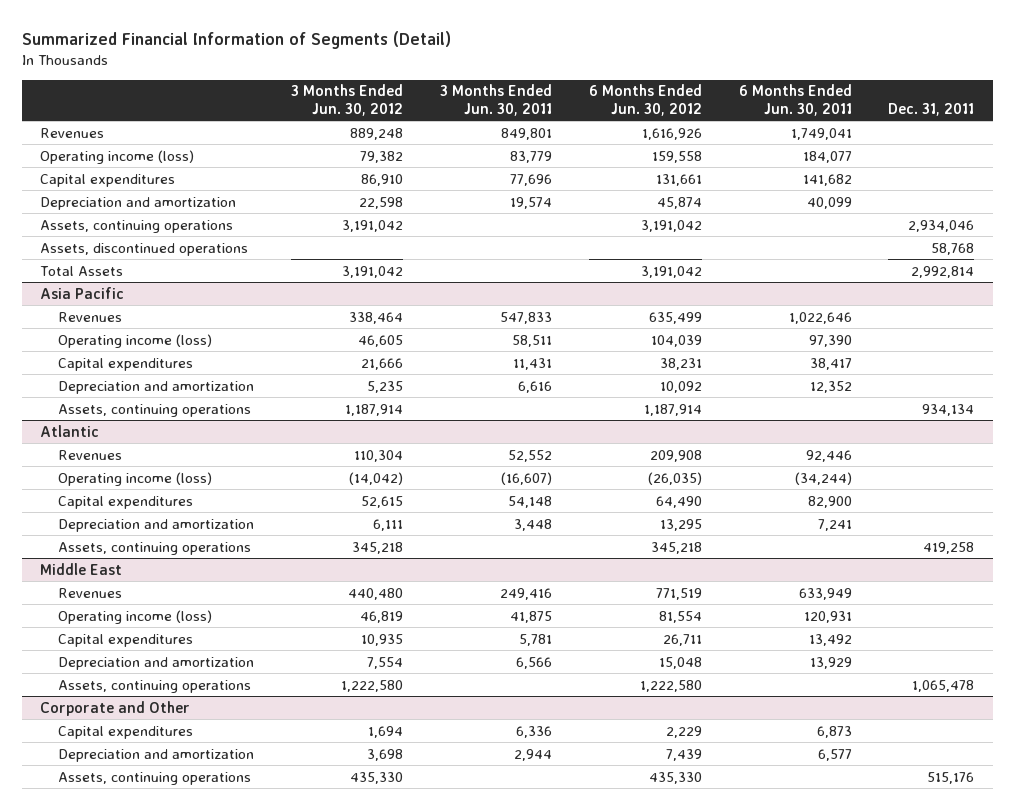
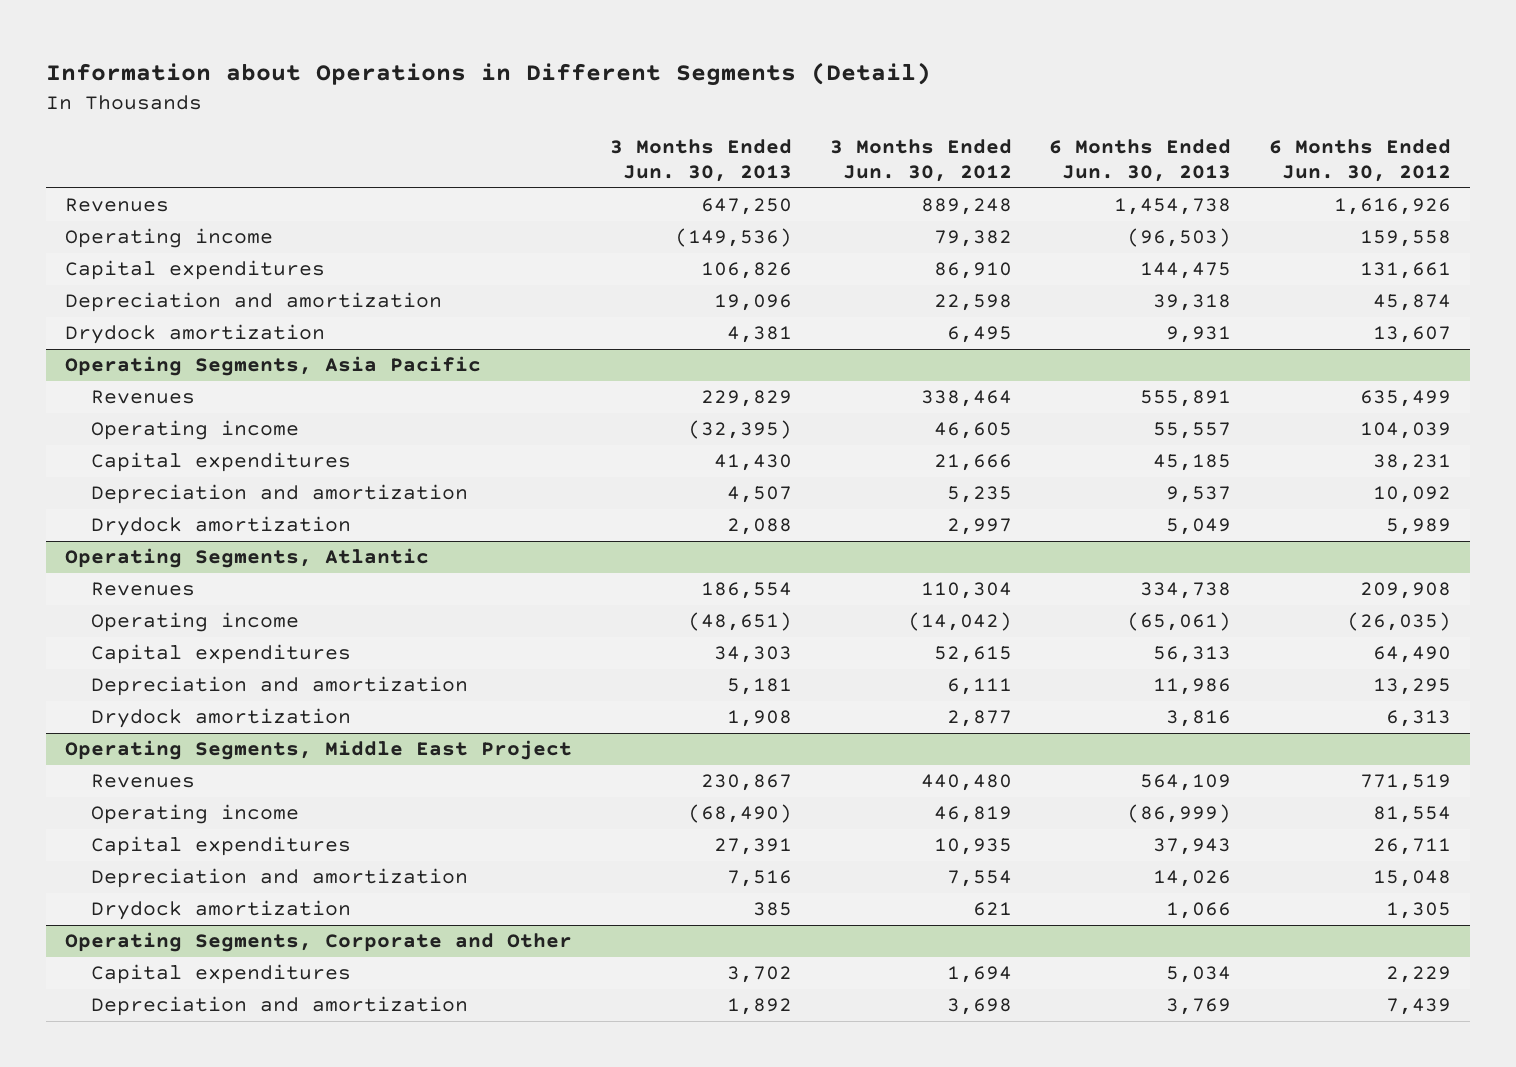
- Summarized Financial Information of Segments (Detail)
+ Information about Operations in Different Segments (Detail)
- | 3 Months Ended Jun. 30, 2012 | 3 Months Ended Jun. 30, 2011 | 6 Months Ended Jun. 30, 2012 | 6 Months Ended Jun. 30, 2011 | Dec. 31, 2011
+ | 3 Months Ended Jun. 30, 2013 | 3 Months Ended Jun. 30, 2012 | 6 Months Ended Jun. 30, 2013 | 6 Months Ended Jun. 30, 2012
- Operating income (loss) | 79,382 | 83,779 | 159,558 | 184,077 |
+ Operating income | (149,536) | 79,382 | (96,503) | 159,558
- Assets, continuing operations | 3,191,042 | | 3,191,042 | | 2,934,046
- Assets, discontinued operations | | | | | 58,768
- Total Assets | 3,191,042 | | 3,191,042 | | 2,992,814
- Asia Pacific
+ Drydock amortization | 4,381 | 6,495 | 9,931 | 13,607
+ Operating Segments, Asia Pacific
- Operating income (loss) | 46,605 | 58,511 | 104,039 | 97,390 |
+ Operating income | (32,395) | 46,605 | 55,557 | 104,039
- Assets, continuing operations | 1,187,914 | | 1,187,914 | | 934,134
- Atlantic
+ Drydock amortization | 2,088 | 2,997 | 5,049 | 5,989
+ Operating Segments, Atlantic
- Operating income (loss) | (14,042) | (16,607) | (26,035) | (34,244) |
+ Operating income | (48,651) | (14,042) | (65,061) | (26,035)
- Assets, continuing operations | 345,218 | | 345,218 | | 419,258
- Middle East
+ Drydock amortization | 1,908 | 2,877 | 3,816 | 6,313
+ Operating Segments, Middle East Project
- Operating income (loss) | 46,819 | 41,875 | 81,554 | 120,931 |
+ Operating income | (68,490) | 46,819 | (86,999) | 81,554
- Assets, continuing operations | 1,222,580 | | 1,222,580 | | 1,065,478
- Corporate and Other
+ Drydock amortization | 385 | 621 | 1,066 | 1,305
+ Operating Segments, Corporate and Other
- Assets, continuing operations | 435,330 | | 435,330 | | 515,176

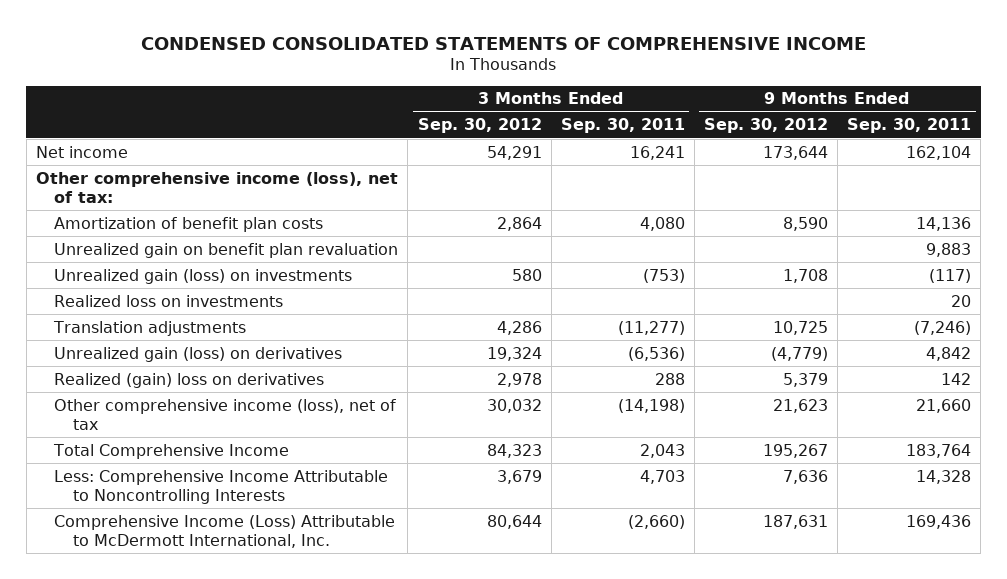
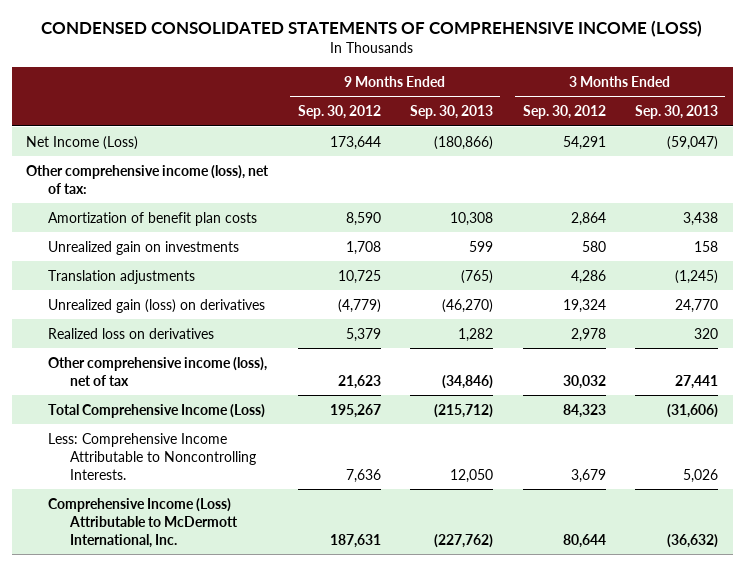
- CONDENSED CONSOLIDATED STATEMENTS OF COMPREHENSIVE INCOME
+ CONDENSED CONSOLIDATED STATEMENTS OF COMPREHENSIVE INCOME (LOSS)
- | 3 Months Ended Sep. 30, 2012 | 3 Months Ended Sep. 30, 2011 | 9 Months Ended Sep. 30, 2012 | 9 Months Ended Sep. 30, 2011
+ | 9 Months Ended Sep. 30, 2012 | 9 Months Ended Sep. 30, 2013 | 3 Months Ended Sep. 30, 2012 | 3 Months Ended Sep. 30, 2013
- Net income | 54,291 | 16,241 | 173,644 | 162,104
+ Net Income (Loss) | 173,644 | (180,866) | 54,291 | (59,047)
- Unrealized gain on benefit plan revaluation | | | | 9,883
- Unrealized gain (loss) on investments | 580 | (753) | 1,708 | (117)
- Realized loss on investments | | | | 20
+ Unrealized gain on investments | 1,708 | 599 | 580 | 158
- Realized (gain) loss on derivatives | 2,978 | 288 | 5,379 | 142
+ Realized loss on derivatives | 5,379 | 1,282 | 2,978 | 320
- Total Comprehensive Income | 84,323 | 2,043 | 195,267 | 183,764
- Less: Comprehensive Income Attributable to Noncontrolling Interests | 3,679 | 4,703 | 7,636 | 14,328
+ Total Comprehensive Income (Loss) | 195,267 | (215,712) | 84,323 | (31,606)
+ Less: Comprehensive Income Attributable to Noncontrolling Interests. | 7,636 | 12,050 | 3,679 | 5,026

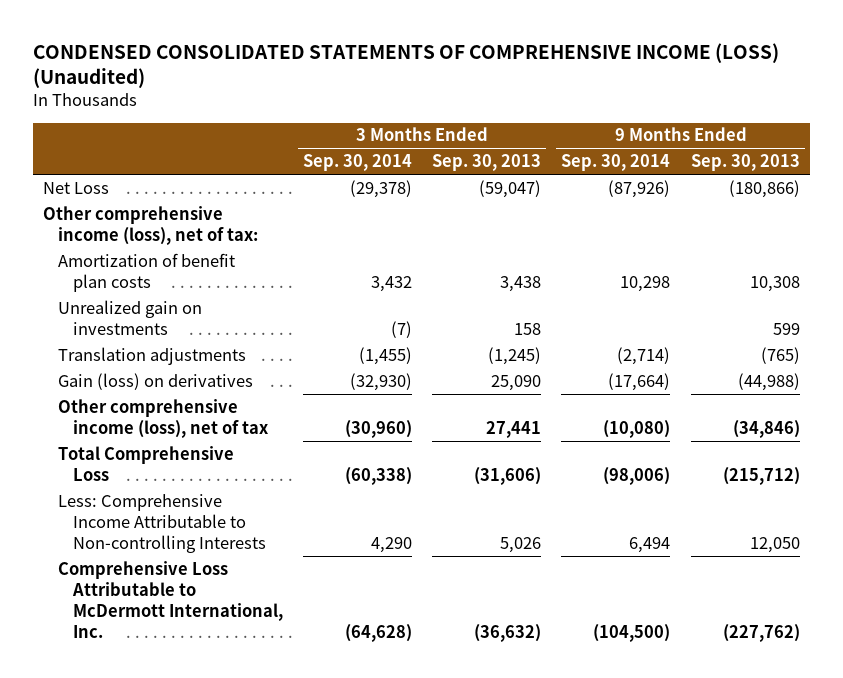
- CONDENSED CONSOLIDATED STATEMENTS OF COMPREHENSIVE INCOME (LOSS)
+ CONDENSED CONSOLIDATED STATEMENTS OF COMPREHENSIVE INCOME (LOSS) (Unaudited)
- | 9 Months Ended Sep. 30, 2012 | 9 Months Ended Sep. 30, 2013 | 3 Months Ended Sep. 30, 2012 | 3 Months Ended Sep. 30, 2013
+ | 3 Months Ended Sep. 30, 2014 | 3 Months Ended Sep. 30, 2013 | 9 Months Ended Sep. 30, 2014 | 9 Months Ended Sep. 30, 2013
- Net Income (Loss) | 173,644 | (180,866) | 54,291 | (59,047)
+ Net Loss | (29,378) | (59,047) | (87,926) | (180,866)
- Unrealized gain (loss) on derivatives | (4,779) | (46,270) | 19,324 | 24,770
- Realized loss on derivatives | 5,379 | 1,282 | 2,978 | 320
+ Gain (loss) on derivatives | (32,930) | 25,090 | (17,664) | (44,988)
- Total Comprehensive Income (Loss) | 195,267 | (215,712) | 84,323 | (31,606)
- Less: Comprehensive Income Attributable to Noncontrolling Interests. | 7,636 | 12,050 | 3,679 | 5,026
- Comprehensive Income (Loss) Attributable to McDermott International, Inc. | 187,631 | (227,762) | 80,644 | (36,632)
+ Total Comprehensive Loss | (60,338) | (31,606) | (98,006) | (215,712)
+ Less: Comprehensive Income Attributable to Non-controlling Interests | 4,290 | 5,026 | 6,494 | 12,050
+ Comprehensive Loss Attributable to McDermott International, Inc. | (64,628) | (36,632) | (104,500) | (227,762)

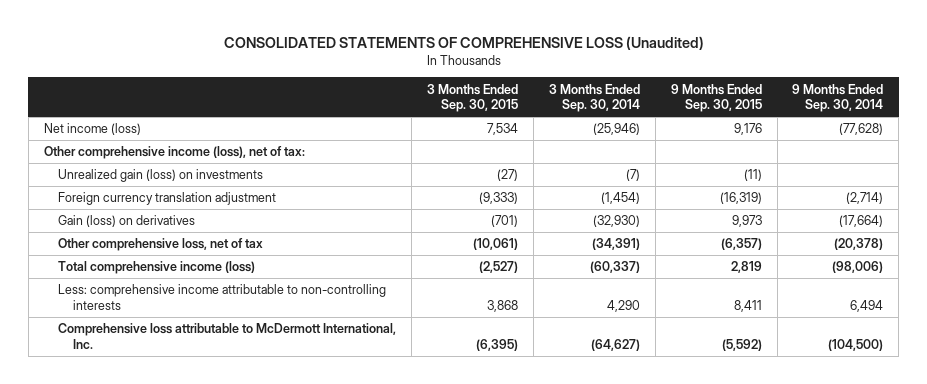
- CONDENSED CONSOLIDATED STATEMENTS OF COMPREHENSIVE INCOME (LOSS) (Unaudited)
+ CONSOLIDATED STATEMENTS OF COMPREHENSIVE LOSS (Unaudited)
- | 3 Months Ended Sep. 30, 2014 | 3 Months Ended Sep. 30, 2013 | 9 Months Ended Sep. 30, 2014 | 9 Months Ended Sep. 30, 2013
+ | 3 Months Ended Sep. 30, 2015 | 3 Months Ended Sep. 30, 2014 | 9 Months Ended Sep. 30, 2015 | 9 Months Ended Sep. 30, 2014
- Net Loss | (29,378) | (59,047) | (87,926) | (180,866)
+ Net income (loss) | 7,534 | (25,946) | 9,176 | (77,628)
- Amortization of benefit plan costs | 3,432 | 3,438 | 10,298 | 10,308
- Unrealized gain on investments | (7) | 158 | | 599
- Translation adjustments | (1,455) | (1,245) | (2,714) | (765)
+ Unrealized gain (loss) on investments | (27) | (7) | (11) |
+ Foreign currency translation adjustment | (9,333) | (1,454) | (16,319) | (2,714)
- Other comprehensive income (loss), net of tax | (30,960) | 27,441 | (10,080) | (34,846)
- Total Comprehensive Loss | (60,338) | (31,606) | (98,006) | (215,712)
- Less: Comprehensive Income Attributable to Non-controlling Interests | 4,290 | 5,026 | 6,494 | 12,050
- Comprehensive Loss Attributable to McDermott International, Inc. | (64,628) | (36,632) | (104,500) | (227,762)
+ Other comprehensive loss, net of tax | (10,061) | (34,391) | (6,357) | (20,378)
+ Total comprehensive income (loss) | (2,527) | (60,337) | 2,819 | (98,006)
+ Less: comprehensive income attributable to non-controlling interests | 3,868 | 4,290 | 8,411 | 6,494
+ Comprehensive loss attributable to McDermott International, Inc. | (6,395) | (64,627) | (5,592) | (104,500)

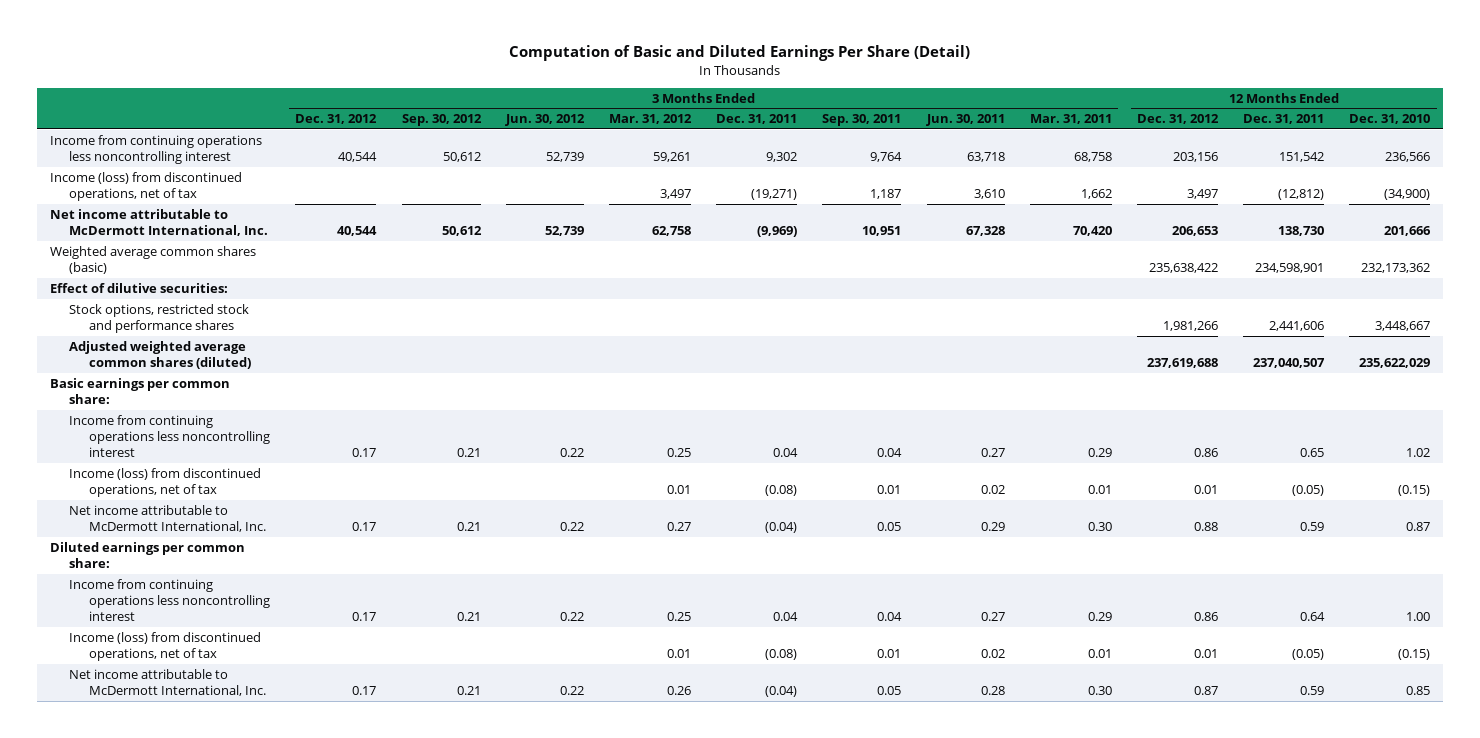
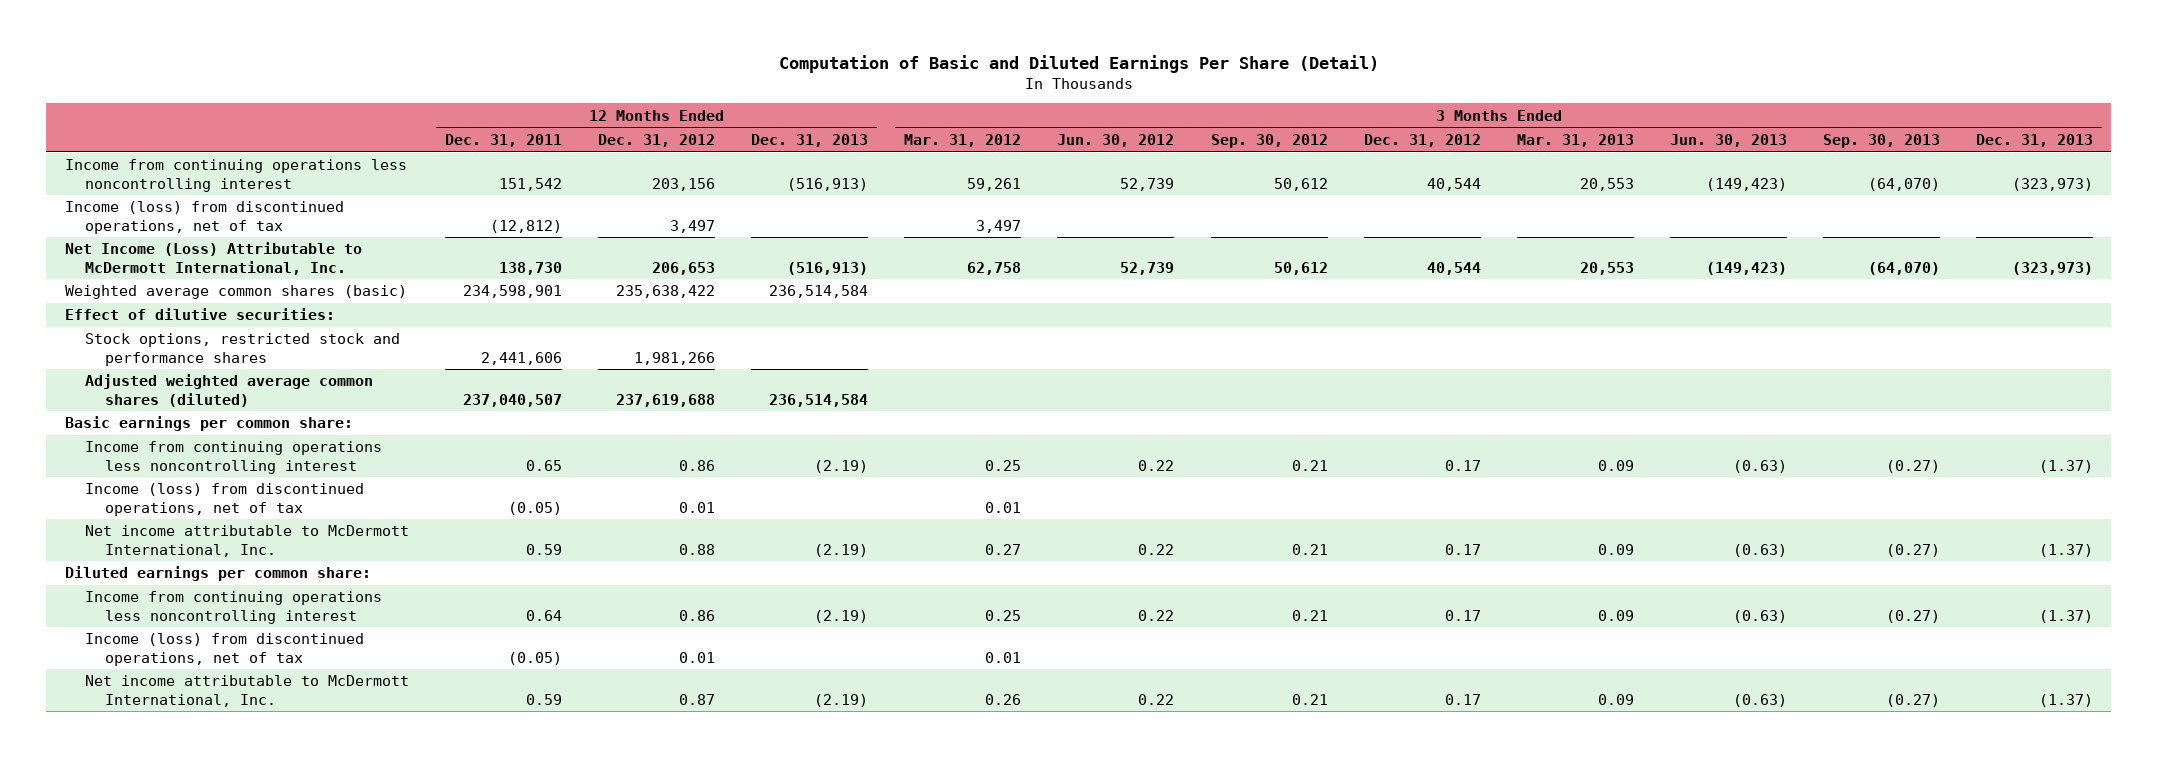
- | 3 Months Ended Dec. 31, 2012 | 3 Months Ended Sep. 30, 2012 | 3 Months Ended Jun. 30, 2012 | 3 Months Ended Mar. 31, 2012 | 3 Months Ended Dec. 31, 2011 | 3 Months Ended Sep. 30, 2011 | 3 Months Ended Jun. 30, 2011 | 3 Months Ended Mar. 31, 2011 | 12 Months Ended Dec. 31, 2012 | 12 Months Ended Dec. 31, 2011 | 12 Months Ended Dec. 31, 2010
+ | 12 Months Ended Dec. 31, 2011 | 12 Months Ended Dec. 31, 2012 | 12 Months Ended Dec. 31, 2013 | 3 Months Ended Mar. 31, 2012 | 3 Months Ended Jun. 30, 2012 | 3 Months Ended Sep. 30, 2012 | 3 Months Ended Dec. 31, 2012 | 3 Months Ended Mar. 31, 2013 | 3 Months Ended Jun. 30, 2013 | 3 Months Ended Sep. 30, 2013 | 3 Months Ended Dec. 31, 2013
- Net income attributable to McDermott International, Inc. | 40,544 | 50,612 | 52,739 | 62,758 | (9,969) | 10,951 | 67,328 | 70,420 | 206,653 | 138,730 | 201,666
+ Net Income (Loss) Attributable to McDermott International, Inc. | 138,730 | 206,653 | (516,913) | 62,758 | 52,739 | 50,612 | 40,544 | 20,553 | (149,423) | (64,070) | (323,973)

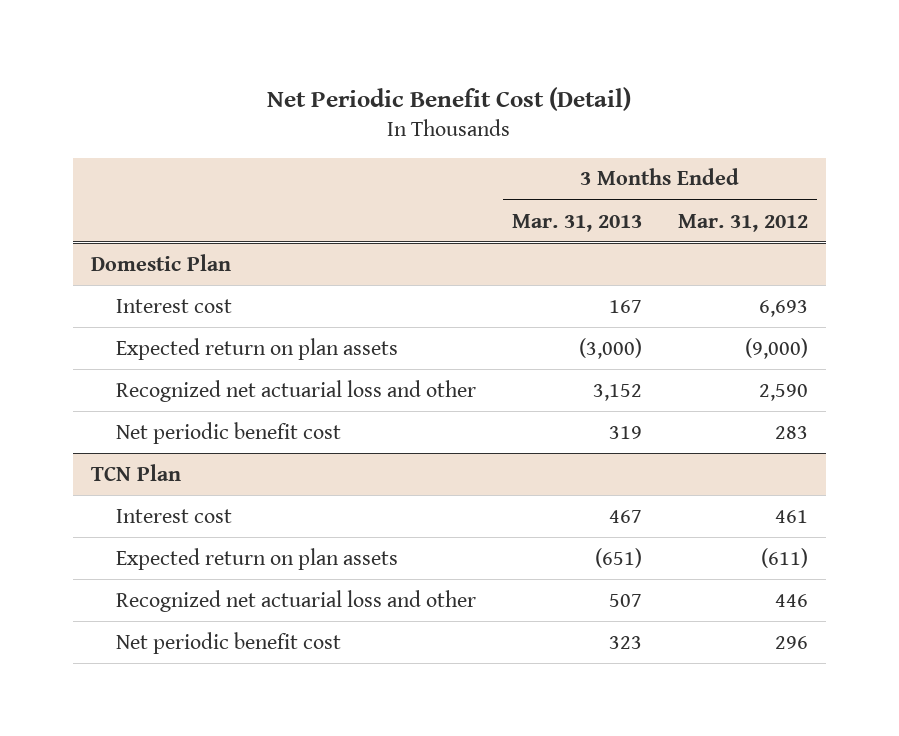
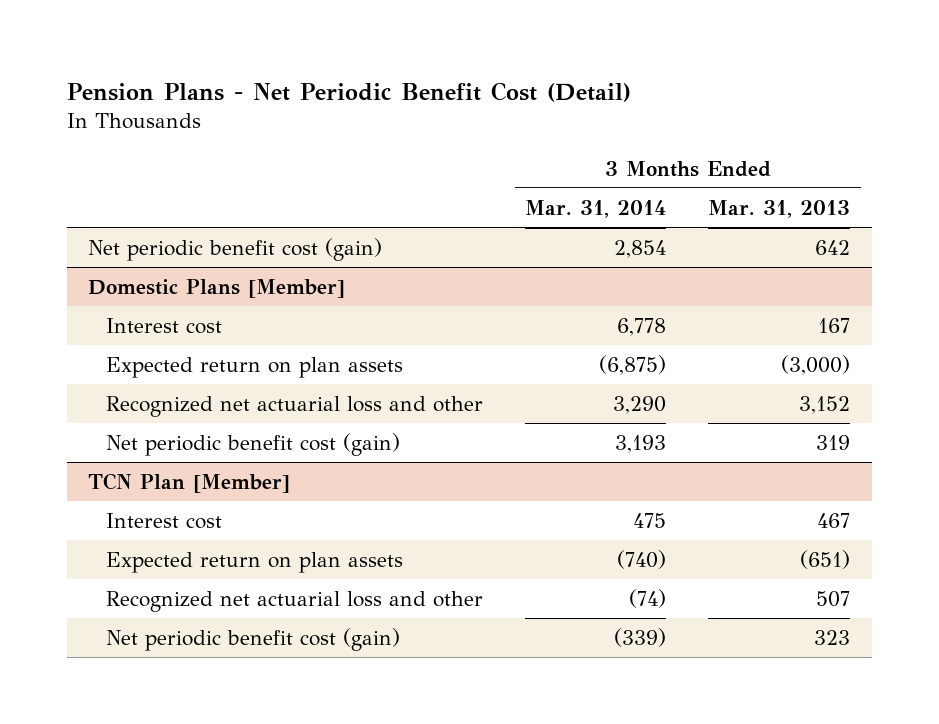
- Net Periodic Benefit Cost (Detail)
+ Pension Plans - Net Periodic Benefit Cost (Detail)
- | 3 Months Ended Mar. 31, 2013 | 3 Months Ended Mar. 31, 2012
+ | 3 Months Ended Mar. 31, 2014 | 3 Months Ended Mar. 31, 2013
- Domestic Plan
+ Net periodic benefit cost (gain) | 2,854 | 642
+ Domestic Plans [Member]
- Net periodic benefit cost | 319 | 283
- TCN Plan
+ Net periodic benefit cost (gain) | 3,193 | 319
+ TCN Plan [Member]
- Net periodic benefit cost | 323 | 296
+ Net periodic benefit cost (gain) | (339) | 323

